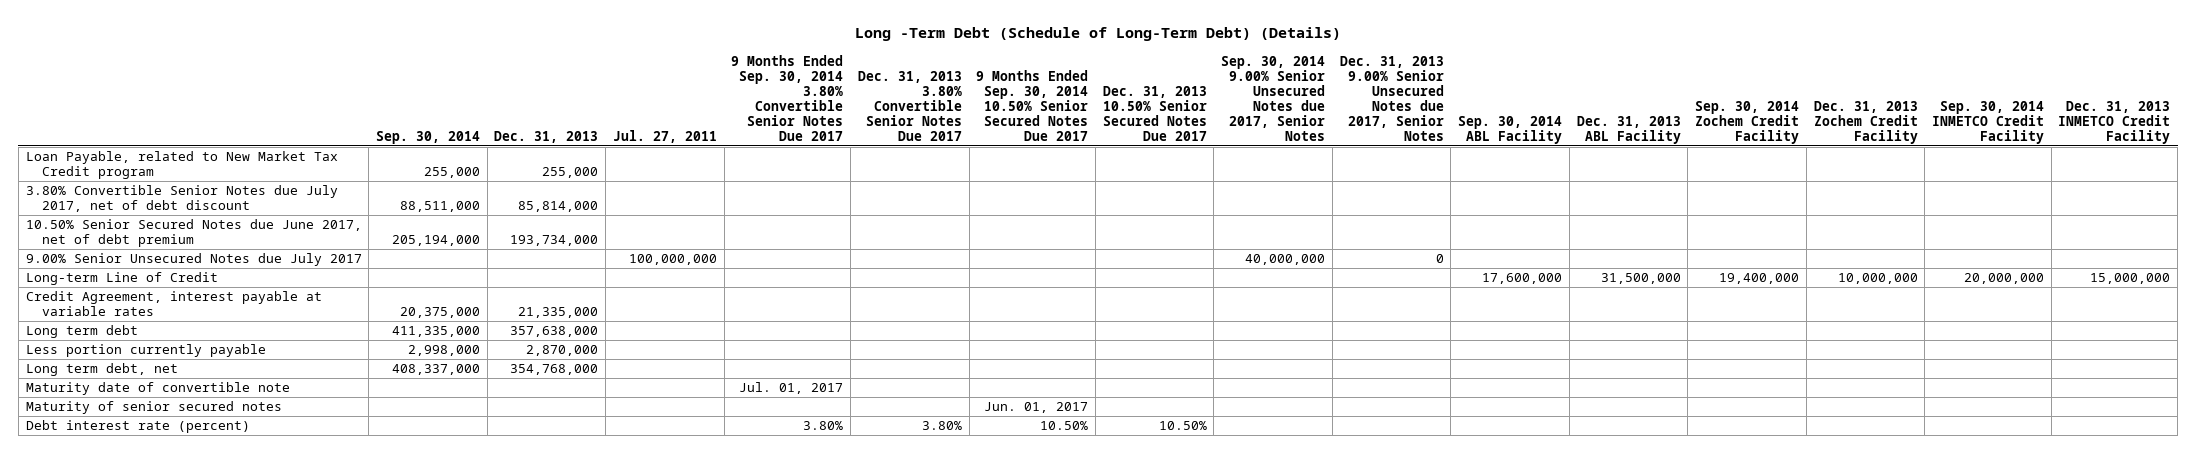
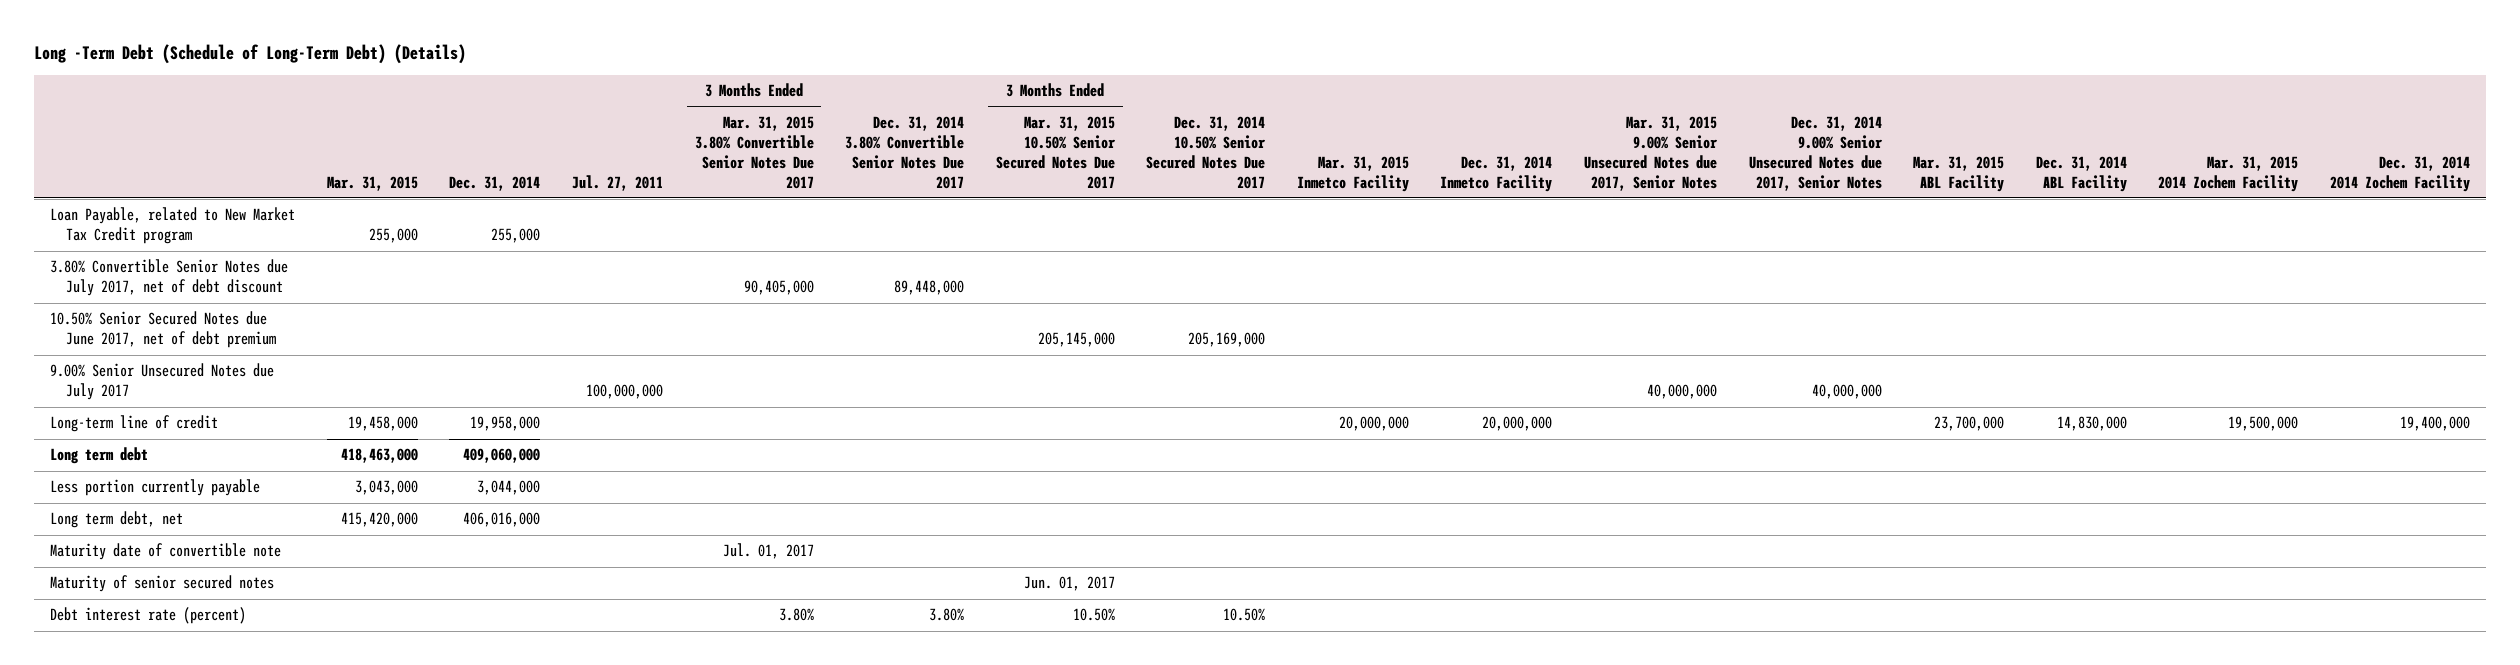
- | Sep. 30, 2014 | Dec. 31, 2013 | Jul. 27, 2011 | 9 Months Ended Sep. 30, 2014 3.80% Convertible Senior Notes Due 2017 | Dec. 31, 2013 3.80% Convertible Senior Notes Due 2017 | 9 Months Ended Sep. 30, 2014 10.50% Senior Secured Notes Due 2017 | Dec. 31, 2013 10.50% Senior Secured Notes Due 2017 | Sep. 30, 2014 9.00% Senior Unsecured Notes due 2017, Senior Notes | Dec. 31, 2013 9.00% Senior Unsecured Notes due 2017, Senior Notes | Sep. 30, 2014 ABL Facility | Dec. 31, 2013 ABL Facility | Sep. 30, 2014 Zochem Credit Facility | Dec. 31, 2013 Zochem Credit Facility | Sep. 30, 2014 INMETCO Credit Facility | Dec. 31, 2013 INMETCO Credit Facility
+ | Mar. 31, 2015 | Dec. 31, 2014 | Jul. 27, 2011 | 3 Months Ended Mar. 31, 2015 3.80% Convertible Senior Notes Due 2017 | Dec. 31, 2014 3.80% Convertible Senior Notes Due 2017 | 3 Months Ended Mar. 31, 2015 10.50% Senior Secured Notes Due 2017 | Dec. 31, 2014 10.50% Senior Secured Notes Due 2017 | Mar. 31, 2015 Inmetco Facility | Dec. 31, 2014 Inmetco Facility | Mar. 31, 2015 9.00% Senior Unsecured Notes due 2017, Senior Notes | Dec. 31, 2014 9.00% Senior Unsecured Notes due 2017, Senior Notes | Mar. 31, 2015 ABL Facility | Dec. 31, 2014 ABL Facility | Mar. 31, 2015 2014 Zochem Facility | Dec. 31, 2014 2014 Zochem Facility
- Long-term Line of Credit | | | | | | | | | | 17,600,000 | 31,500,000 | 19,400,000 | 10,000,000 | 20,000,000 | 15,000,000
- Credit Agreement, interest payable at variable rates | 20,375,000 | 21,335,000 | | | | | | | | | | | | |
+ Long-term line of credit | 19,458,000 | 19,958,000 | | | | | | 20,000,000 | 20,000,000 | | | 23,700,000 | 14,830,000 | 19,500,000 | 19,400,000

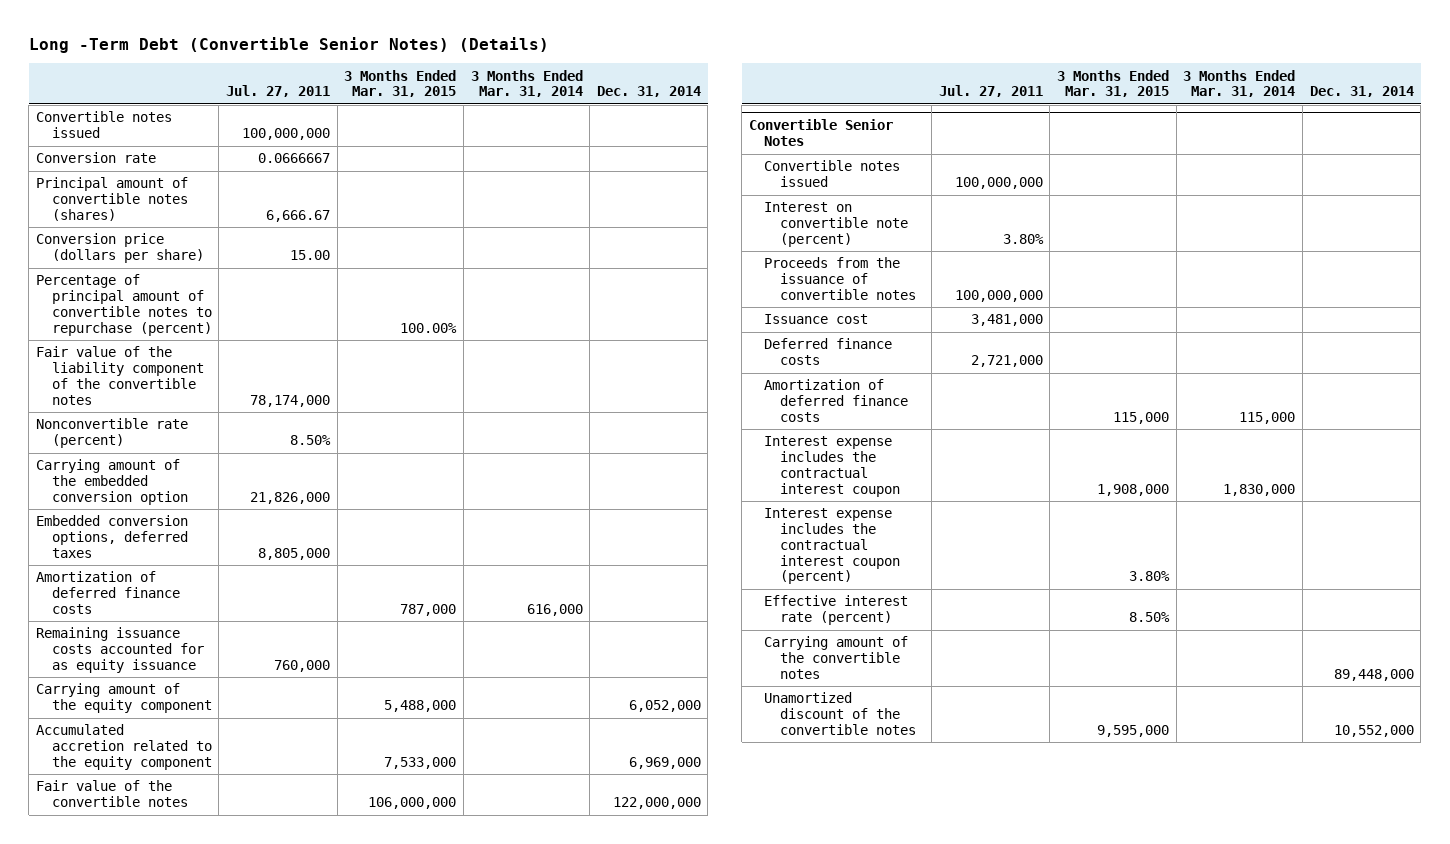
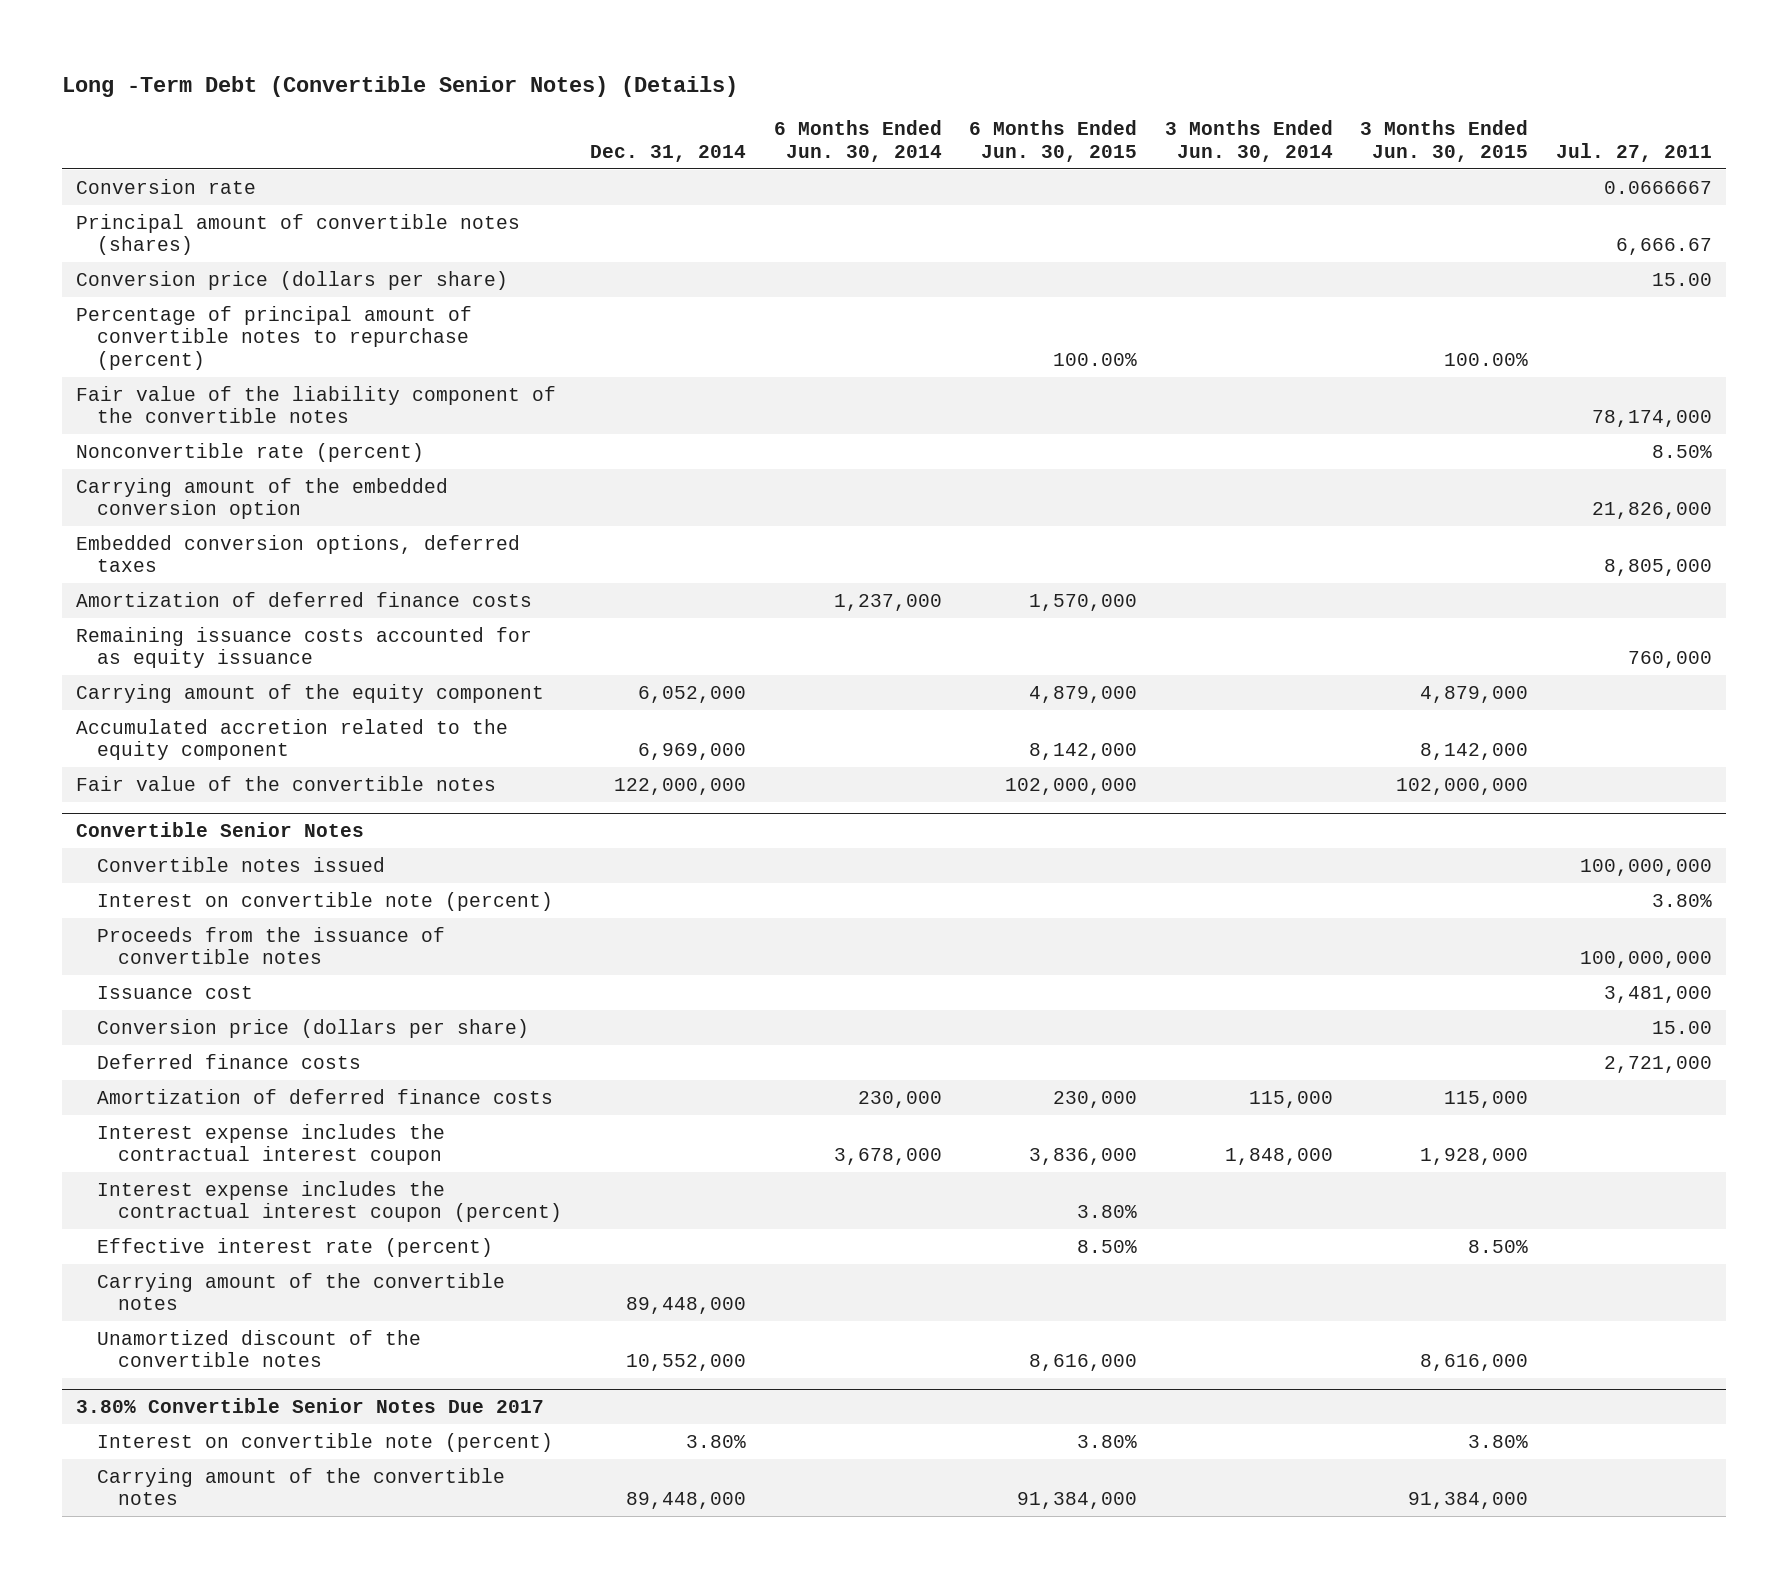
- | Jul. 27, 2011 | 3 Months Ended Mar. 31, 2015 | 3 Months Ended Mar. 31, 2014 | Dec. 31, 2014
+ | Dec. 31, 2014 | 6 Months Ended Jun. 30, 2014 | 6 Months Ended Jun. 30, 2015 | 3 Months Ended Jun. 30, 2014 | 3 Months Ended Jun. 30, 2015 | Jul. 27, 2011
- Convertible notes issued | 100,000,000 | | |
@ Convertible Senior Notes
+ Conversion price (dollars per share) | | | | | | 15.00
+ 3.80% Convertible Senior Notes Due 2017
+ Interest on convertible note (percent) | 3.80% | | 3.80% | | 3.80% |
+ Carrying amount of the convertible notes | 89,448,000 | | 91,384,000 | | 91,384,000 |

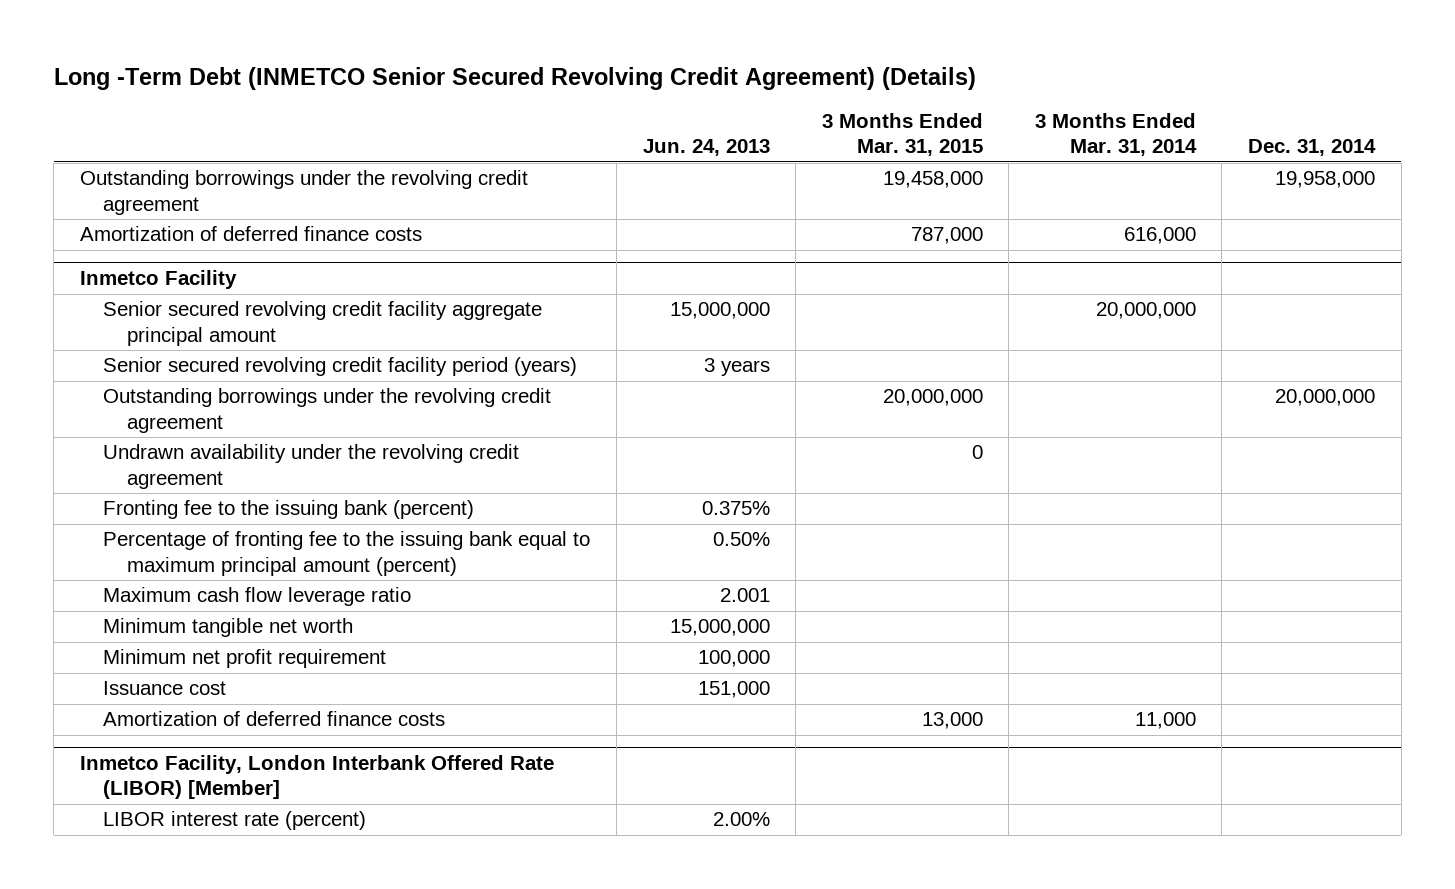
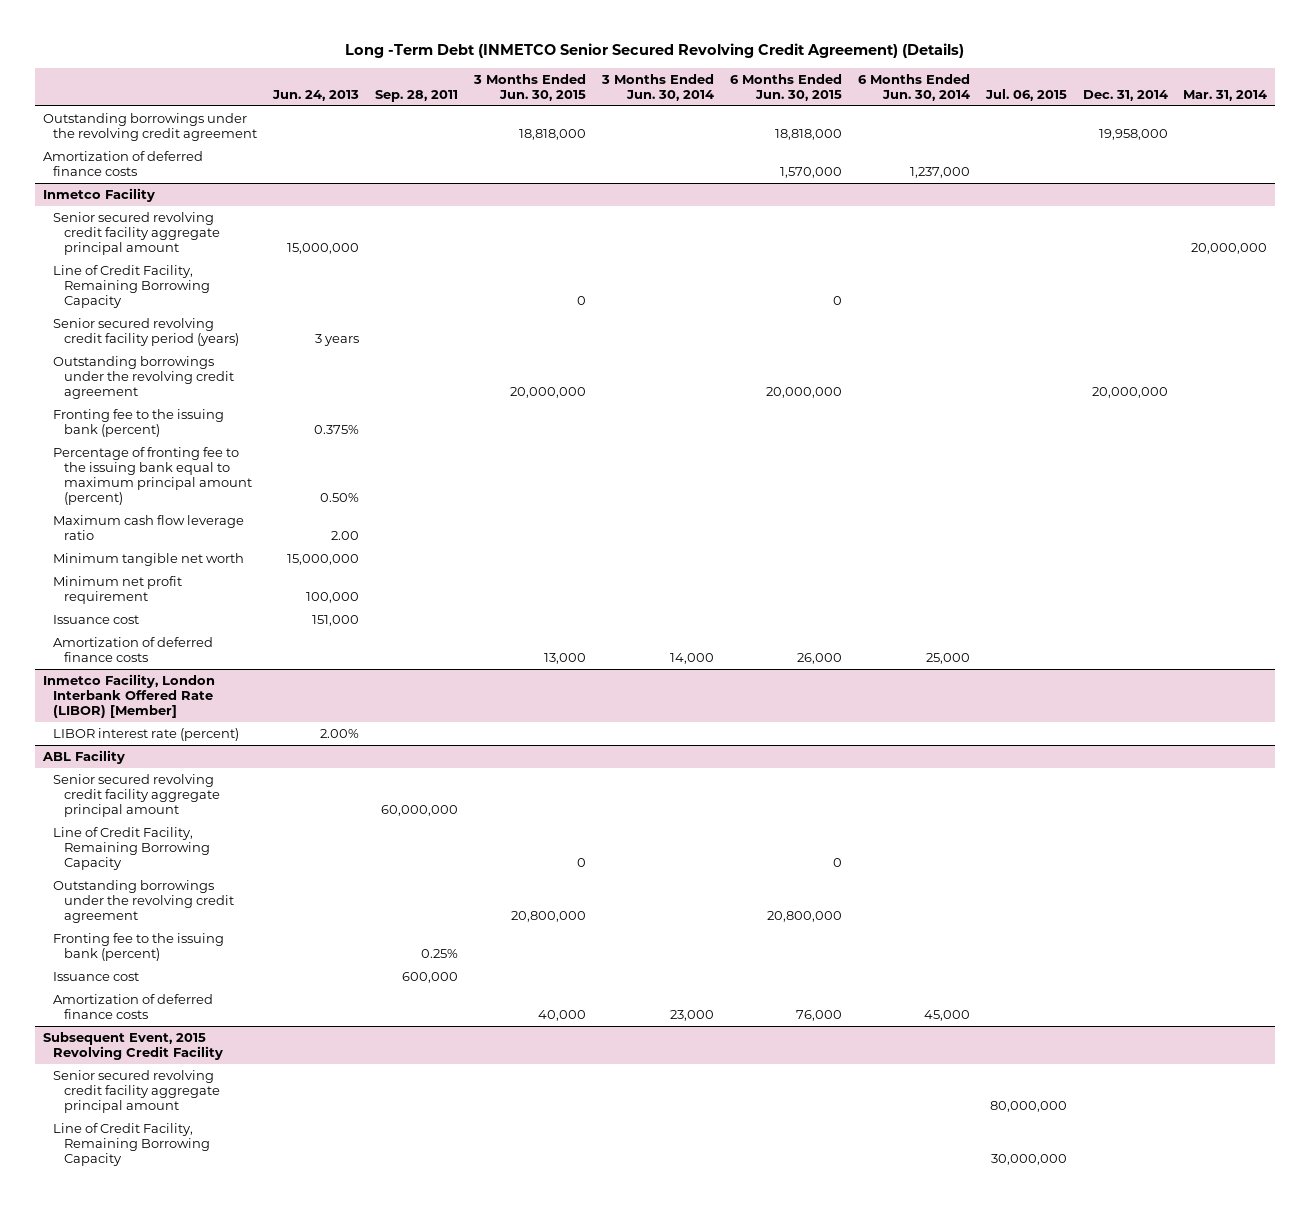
- | Jun. 24, 2013 | 3 Months Ended Mar. 31, 2015 | 3 Months Ended Mar. 31, 2014 | Dec. 31, 2014
+ | Jun. 24, 2013 | Sep. 28, 2011 | 3 Months Ended Jun. 30, 2015 | 3 Months Ended Jun. 30, 2014 | 6 Months Ended Jun. 30, 2015 | 6 Months Ended Jun. 30, 2014 | Jul. 06, 2015 | Dec. 31, 2014 | Mar. 31, 2014
@ Inmetco Facility
+ Line of Credit Facility, Remaining Borrowing Capacity | | | 0 | | 0 | | | |
- Undrawn availability under the revolving credit agreement | | 0 | |
- Maximum cash flow leverage ratio | 2.001 | | |
+ Maximum cash flow leverage ratio | 2.00 | | | | | | | |
+ ABL Facility
+ Senior secured revolving credit facility aggregate principal amount | | 60,000,000 | | | | | | |
+ Line of Credit Facility, Remaining Borrowing Capacity | | | 0 | | 0 | | | |
+ Outstanding borrowings under the revolving credit agreement | | | 20,800,000 | | 20,800,000 | | | |
+ Fronting fee to the issuing bank (percent) | | 0.25% | | | | | | |
+ Issuance cost | | 600,000 | | | | | | |
+ Amortization of deferred finance costs | | | 40,000 | 23,000 | 76,000 | 45,000 | | |
+ Subsequent Event, 2015 Revolving Credit Facility
+ Senior secured revolving credit facility aggregate principal amount | | | | | | | 80,000,000 | |
+ Line of Credit Facility, Remaining Borrowing Capacity | | | | | | | 30,000,000 | |

